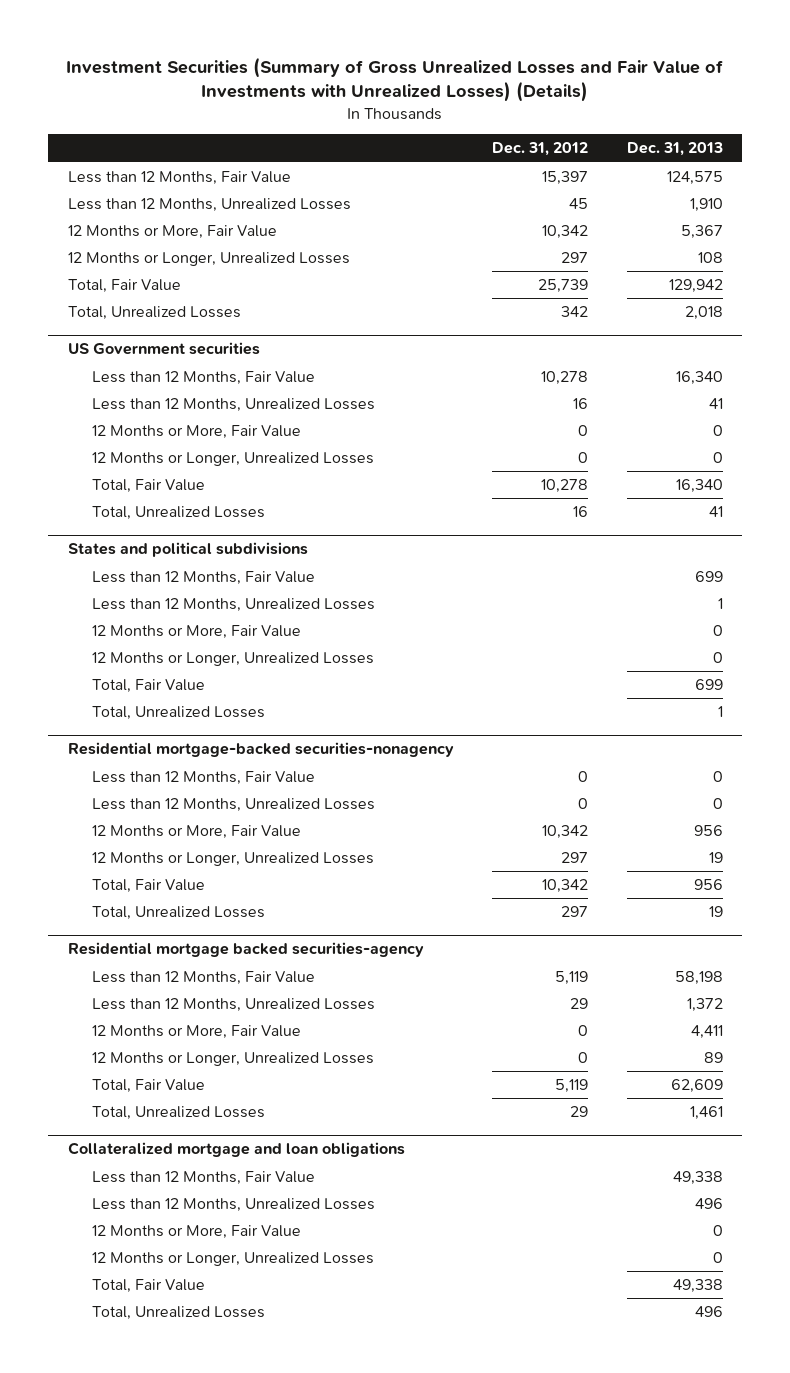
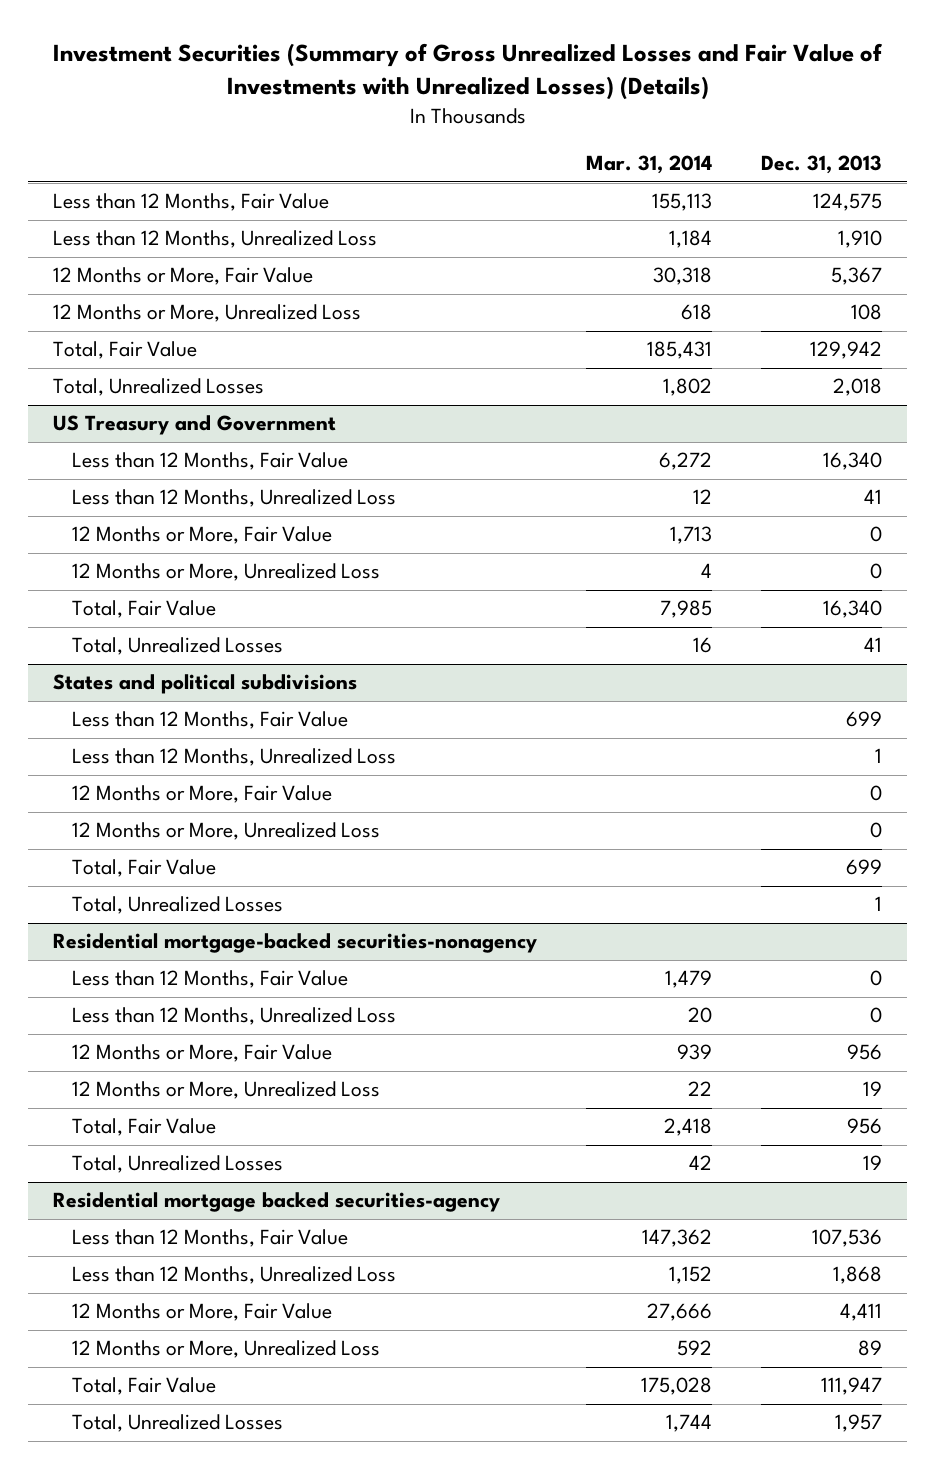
- | Dec. 31, 2012 | Dec. 31, 2013
+ | Mar. 31, 2014 | Dec. 31, 2013
- Less than 12 Months, Unrealized Losses | 45 | 1,910
+ Less than 12 Months, Unrealized Loss | 1,184 | 1,910
- 12 Months or Longer, Unrealized Losses | 297 | 108
+ 12 Months or More, Unrealized Loss | 618 | 108
- US Government securities
+ US Treasury and Government
- Less than 12 Months, Unrealized Losses | 16 | 41
+ Less than 12 Months, Unrealized Loss | 12 | 41
- 12 Months or Longer, Unrealized Losses | 0 | 0
+ 12 Months or More, Unrealized Loss | 4 | 0
@ States and political subdivisions
- Less than 12 Months, Unrealized Losses | | 1
+ Less than 12 Months, Unrealized Loss | | 1
- 12 Months or Longer, Unrealized Losses | | 0
+ 12 Months or More, Unrealized Loss | | 0
@ Residential mortgage-backed securities-nonagency
- Less than 12 Months, Unrealized Losses | 0 | 0
+ Less than 12 Months, Unrealized Loss | 20 | 0
- 12 Months or Longer, Unrealized Losses | 297 | 19
+ 12 Months or More, Unrealized Loss | 22 | 19
@ Residential mortgage backed securities-agency
- Less than 12 Months, Fair Value | 5,119 | 58,198
- Less than 12 Months, Unrealized Losses | 29 | 1,372
+ Less than 12 Months, Fair Value | 147,362 | 107,536
+ Less than 12 Months, Unrealized Loss | 1,152 | 1,868
- 12 Months or Longer, Unrealized Losses | 0 | 89
- Total, Fair Value | 5,119 | 62,609
- Total, Unrealized Losses | 29 | 1,461
- Collateralized mortgage and loan obligations
- Less than 12 Months, Fair Value | | 49,338
- Less than 12 Months, Unrealized Losses | | 496
- 12 Months or More, Fair Value | | 0
- 12 Months or Longer, Unrealized Losses | | 0
- Total, Fair Value | | 49,338
- Total, Unrealized Losses | | 496
@ Residential mortgage backed securities-agency
+ 12 Months or More, Unrealized Loss | 592 | 89
+ Total, Fair Value | 175,028 | 111,947
+ Total, Unrealized Losses | 1,744 | 1,957

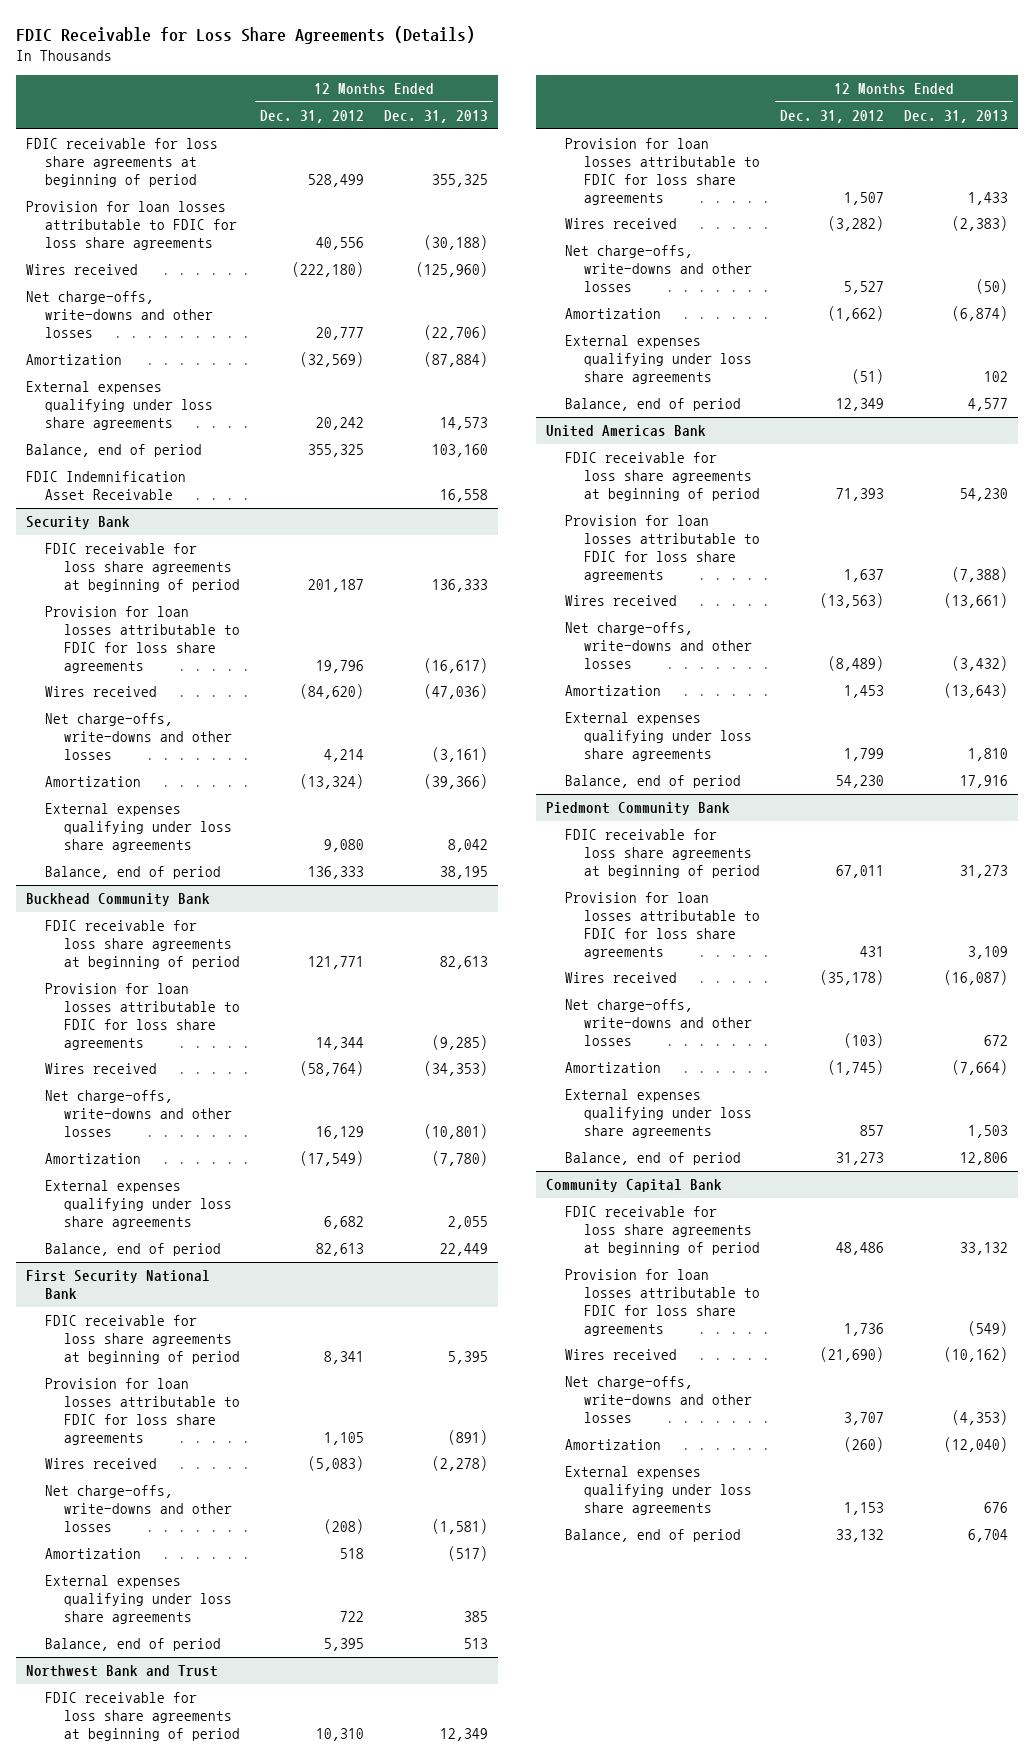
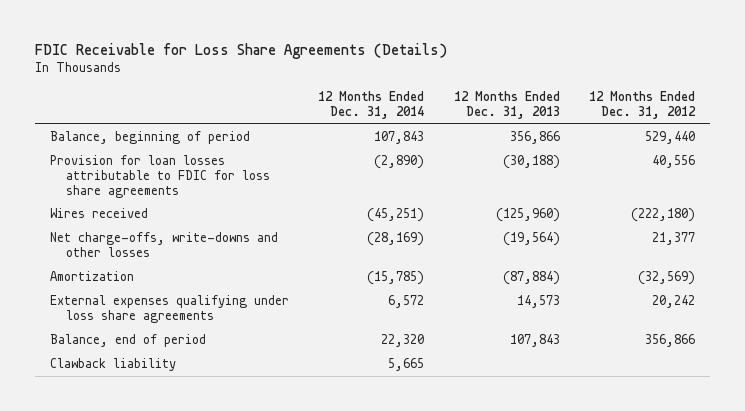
- | 12 Months Ended Dec. 31, 2012 | 12 Months Ended Dec. 31, 2013
+ | 12 Months Ended Dec. 31, 2014 | 12 Months Ended Dec. 31, 2013 | 12 Months Ended Dec. 31, 2012
- FDIC receivable for loss share agreements at beginning of period | 528,499 | 355,325
+ Balance, beginning of period | 107,843 | 356,866 | 529,440
- Net charge-offs, write-downs and other losses | 20,777 | (22,706)
+ Net charge-offs, write-downs and other losses | (28,169) | (19,564) | 21,377
- Balance, end of period | 355,325 | 103,160
- FDIC Indemnification Asset Receivable | | 16,558
- Security Bank
- FDIC receivable for loss share agreements at beginning of period | 201,187 | 136,333
- Provision for loan losses attributable to FDIC for loss share agreements | 19,796 | (16,617)
- Wires received | (84,620) | (47,036)
- Net charge-offs, write-downs and other losses | 4,214 | (3,161)
- Amortization | (13,324) | (39,366)
- External expenses qualifying under loss share agreements | 9,080 | 8,042
- Balance, end of period | 136,333 | 38,195
- Buckhead Community Bank
- FDIC receivable for loss share agreements at beginning of period | 121,771 | 82,613
- Provision for loan losses attributable to FDIC for loss share agreements | 14,344 | (9,285)
- Wires received | (58,764) | (34,353)
- Net charge-offs, write-downs and other losses | 16,129 | (10,801)
- Amortization | (17,549) | (7,780)
- External expenses qualifying under loss share agreements | 6,682 | 2,055
- Balance, end of period | 82,613 | 22,449
- First Security National Bank
- FDIC receivable for loss share agreements at beginning of period | 8,341 | 5,395
- Provision for loan losses attributable to FDIC for loss share agreements | 1,105 | (891)
- Wires received | (5,083) | (2,278)
- Net charge-offs, write-downs and other losses | (208) | (1,581)
- Amortization | 518 | (517)
- External expenses qualifying under loss share agreements | 722 | 385
- Balance, end of period | 5,395 | 513
- Northwest Bank and Trust
- FDIC receivable for loss share agreements at beginning of period | 10,310 | 12,349
- Provision for loan losses attributable to FDIC for loss share agreements | 1,507 | 1,433
- Wires received | (3,282) | (2,383)
- Net charge-offs, write-downs and other losses | 5,527 | (50)
- Amortization | (1,662) | (6,874)
- External expenses qualifying under loss share agreements | (51) | 102
- Balance, end of period | 12,349 | 4,577
- United Americas Bank
- FDIC receivable for loss share agreements at beginning of period | 71,393 | 54,230
- Provision for loan losses attributable to FDIC for loss share agreements | 1,637 | (7,388)
- Wires received | (13,563) | (13,661)
- Net charge-offs, write-downs and other losses | (8,489) | (3,432)
- Amortization | 1,453 | (13,643)
- External expenses qualifying under loss share agreements | 1,799 | 1,810
- Balance, end of period | 54,230 | 17,916
- Piedmont Community Bank
- FDIC receivable for loss share agreements at beginning of period | 67,011 | 31,273
- Provision for loan losses attributable to FDIC for loss share agreements | 431 | 3,109
- Wires received | (35,178) | (16,087)
- Net charge-offs, write-downs and other losses | (103) | 672
- Amortization | (1,745) | (7,664)
- External expenses qualifying under loss share agreements | 857 | 1,503
- Balance, end of period | 31,273 | 12,806
- Community Capital Bank
- FDIC receivable for loss share agreements at beginning of period | 48,486 | 33,132
- Provision for loan losses attributable to FDIC for loss share agreements | 1,736 | (549)
- Wires received | (21,690) | (10,162)
- Net charge-offs, write-downs and other losses | 3,707 | (4,353)
- Amortization | (260) | (12,040)
- External expenses qualifying under loss share agreements | 1,153 | 676
- Balance, end of period | 33,132 | 6,704
+ Balance, end of period | 22,320 | 107,843 | 356,866
+ Clawback liability | 5,665 | |

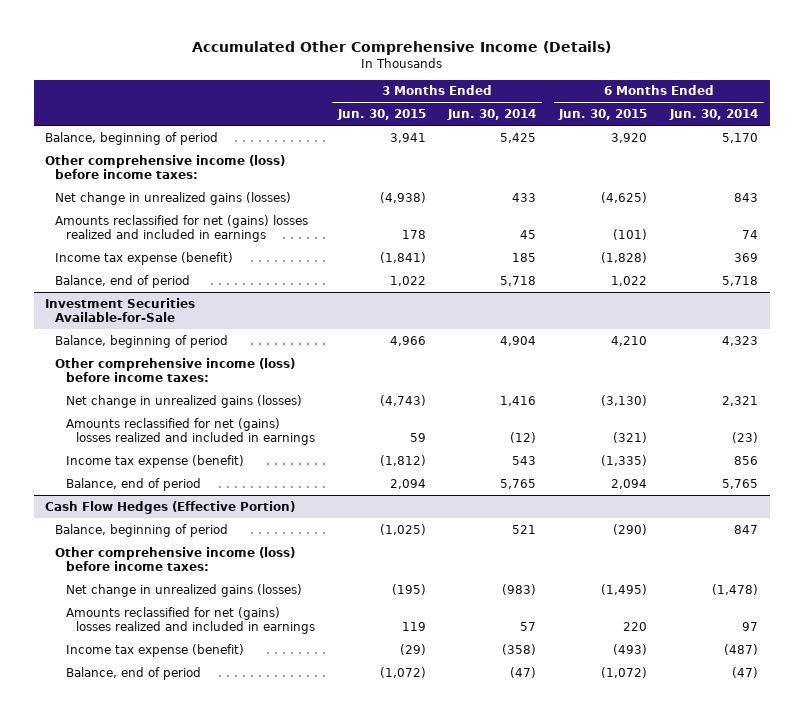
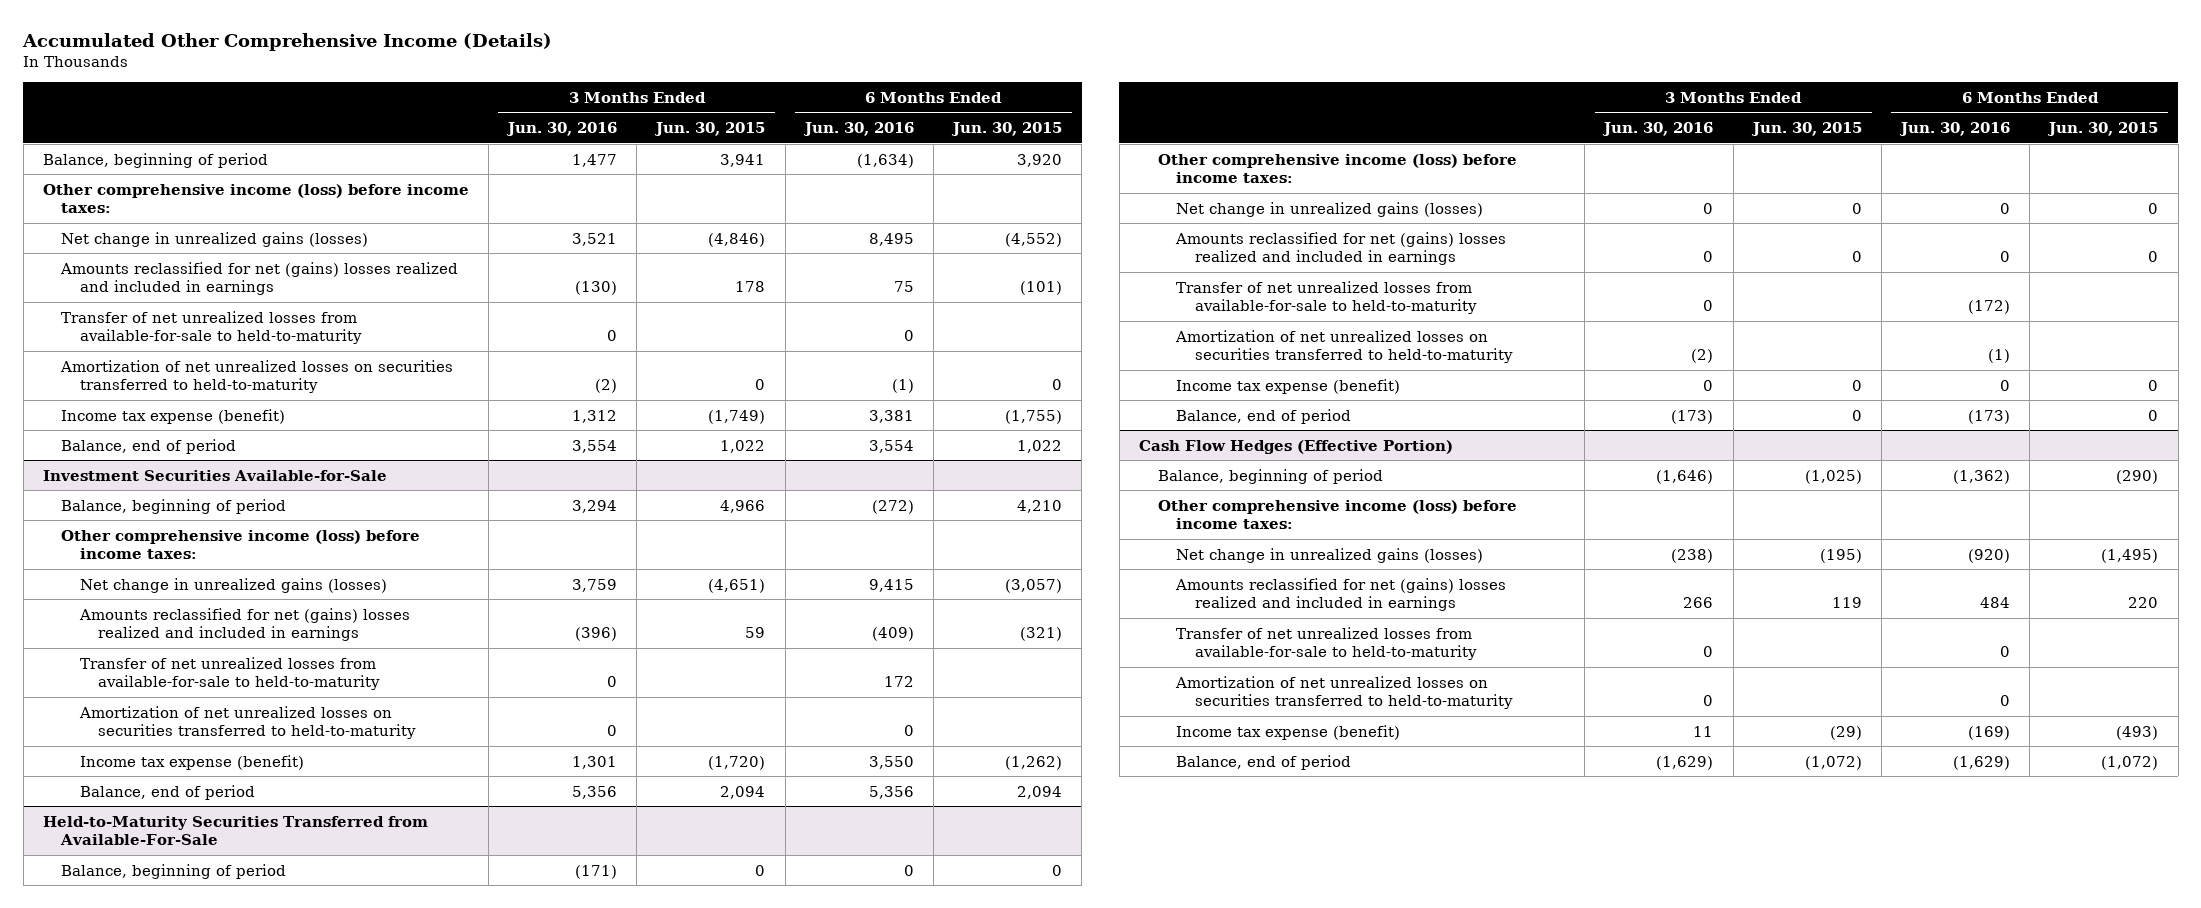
- | 3 Months Ended Jun. 30, 2015 | 3 Months Ended Jun. 30, 2014 | 6 Months Ended Jun. 30, 2015 | 6 Months Ended Jun. 30, 2014
+ | 3 Months Ended Jun. 30, 2016 | 3 Months Ended Jun. 30, 2015 | 6 Months Ended Jun. 30, 2016 | 6 Months Ended Jun. 30, 2015
- Net change in unrealized gains (losses) | (4,938) | 433 | (4,625) | 843
+ Net change in unrealized gains (losses) | 3,521 | (4,846) | 8,495 | (4,552)
- Income tax expense (benefit) | (1,841) | 185 | (1,828) | 369
+ Transfer of net unrealized losses from available-for-sale to held-to-maturity | 0 | | 0 |
+ Amortization of net unrealized losses on securities transferred to held-to-maturity | (2) | 0 | (1) | 0
+ Income tax expense (benefit) | 1,312 | (1,749) | 3,381 | (1,755)
@ Investment Securities Available-for-Sale
- Net change in unrealized gains (losses) | (4,743) | 1,416 | (3,130) | 2,321
+ Net change in unrealized gains (losses) | 3,759 | (4,651) | 9,415 | (3,057)
- Income tax expense (benefit) | (1,812) | 543 | (1,335) | 856
+ Transfer of net unrealized losses from available-for-sale to held-to-maturity | 0 | | 172 |
+ Amortization of net unrealized losses on securities transferred to held-to-maturity | 0 | | 0 |
+ Income tax expense (benefit) | 1,301 | (1,720) | 3,550 | (1,262)
+ Held-to-Maturity Securities Transferred from Available-For-Sale
+ Balance, beginning of period | (171) | 0 | 0 | 0
+ Other comprehensive income (loss) before income taxes:
+ Net change in unrealized gains (losses) | 0 | 0 | 0 | 0
+ Amounts reclassified for net (gains) losses realized and included in earnings | 0 | 0 | 0 | 0
+ Transfer of net unrealized losses from available-for-sale to held-to-maturity | 0 | | (172) |
+ Amortization of net unrealized losses on securities transferred to held-to-maturity | (2) | | (1) |
+ Income tax expense (benefit) | 0 | 0 | 0 | 0
+ Balance, end of period | (173) | 0 | (173) | 0
@ Cash Flow Hedges (Effective Portion)
+ Transfer of net unrealized losses from available-for-sale to held-to-maturity | 0 | | 0 |
+ Amortization of net unrealized losses on securities transferred to held-to-maturity | 0 | | 0 |

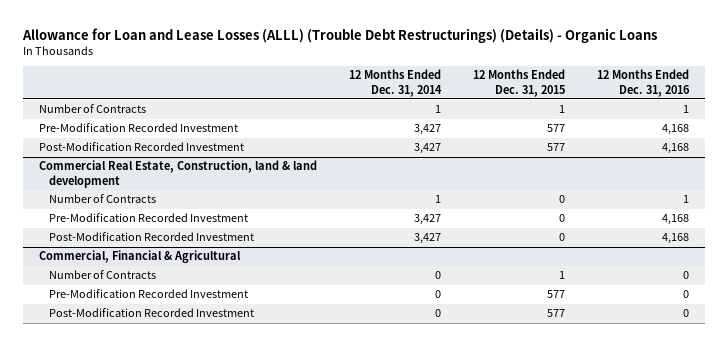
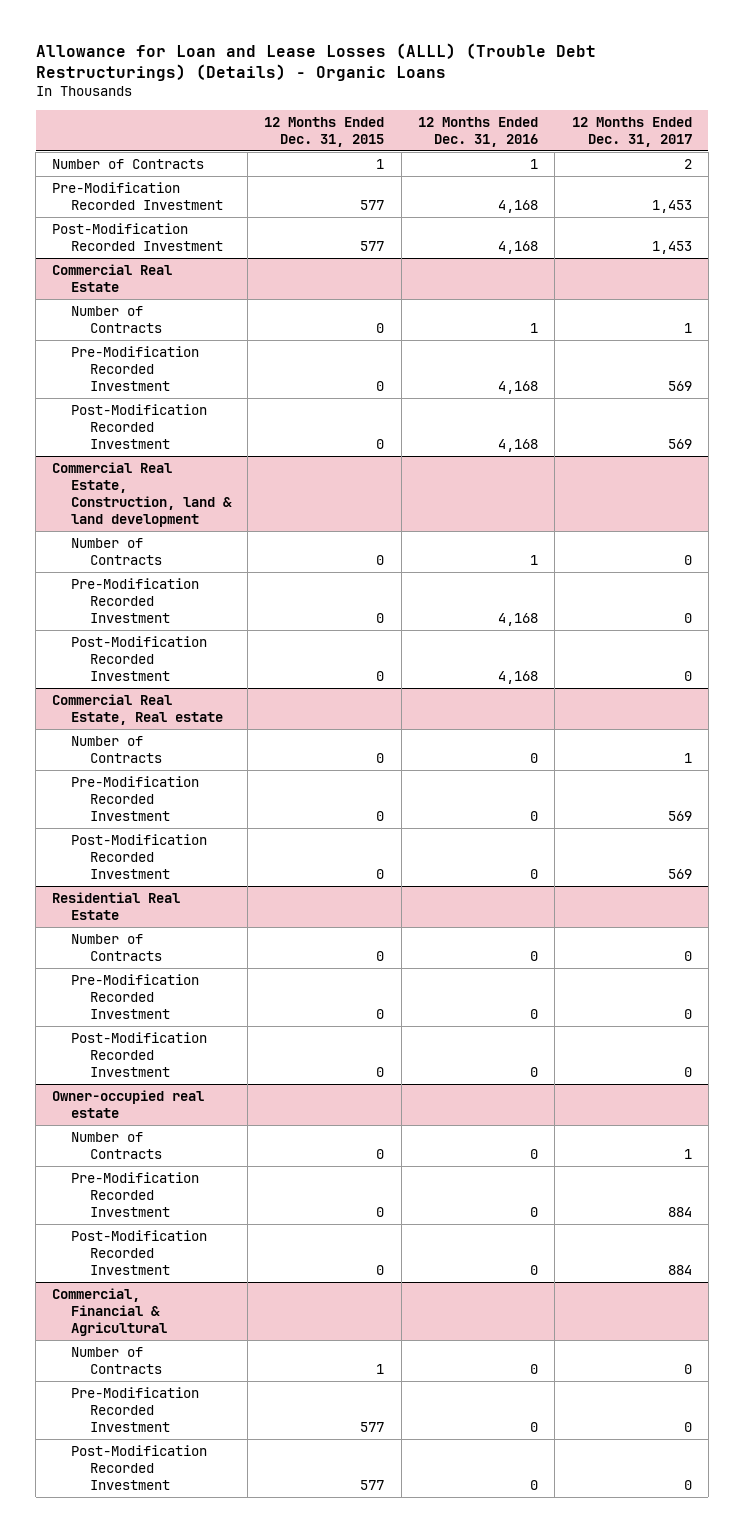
- | 12 Months Ended Dec. 31, 2014 | 12 Months Ended Dec. 31, 2015 | 12 Months Ended Dec. 31, 2016
+ | 12 Months Ended Dec. 31, 2015 | 12 Months Ended Dec. 31, 2016 | 12 Months Ended Dec. 31, 2017
+ Commercial Real Estate
+ Number of Contracts | 0 | 1 | 1
+ Pre-Modification Recorded Investment | 0 | 4,168 | 569
+ Post-Modification Recorded Investment | 0 | 4,168 | 569
+ Commercial Real Estate, Real estate
+ Number of Contracts | 0 | 0 | 1
+ Pre-Modification Recorded Investment | 0 | 0 | 569
+ Post-Modification Recorded Investment | 0 | 0 | 569
+ Residential Real Estate
+ Number of Contracts | 0 | 0 | 0
+ Pre-Modification Recorded Investment | 0 | 0 | 0
+ Post-Modification Recorded Investment | 0 | 0 | 0
+ Owner-occupied real estate
+ Number of Contracts | 0 | 0 | 1
+ Pre-Modification Recorded Investment | 0 | 0 | 884
+ Post-Modification Recorded Investment | 0 | 0 | 884

